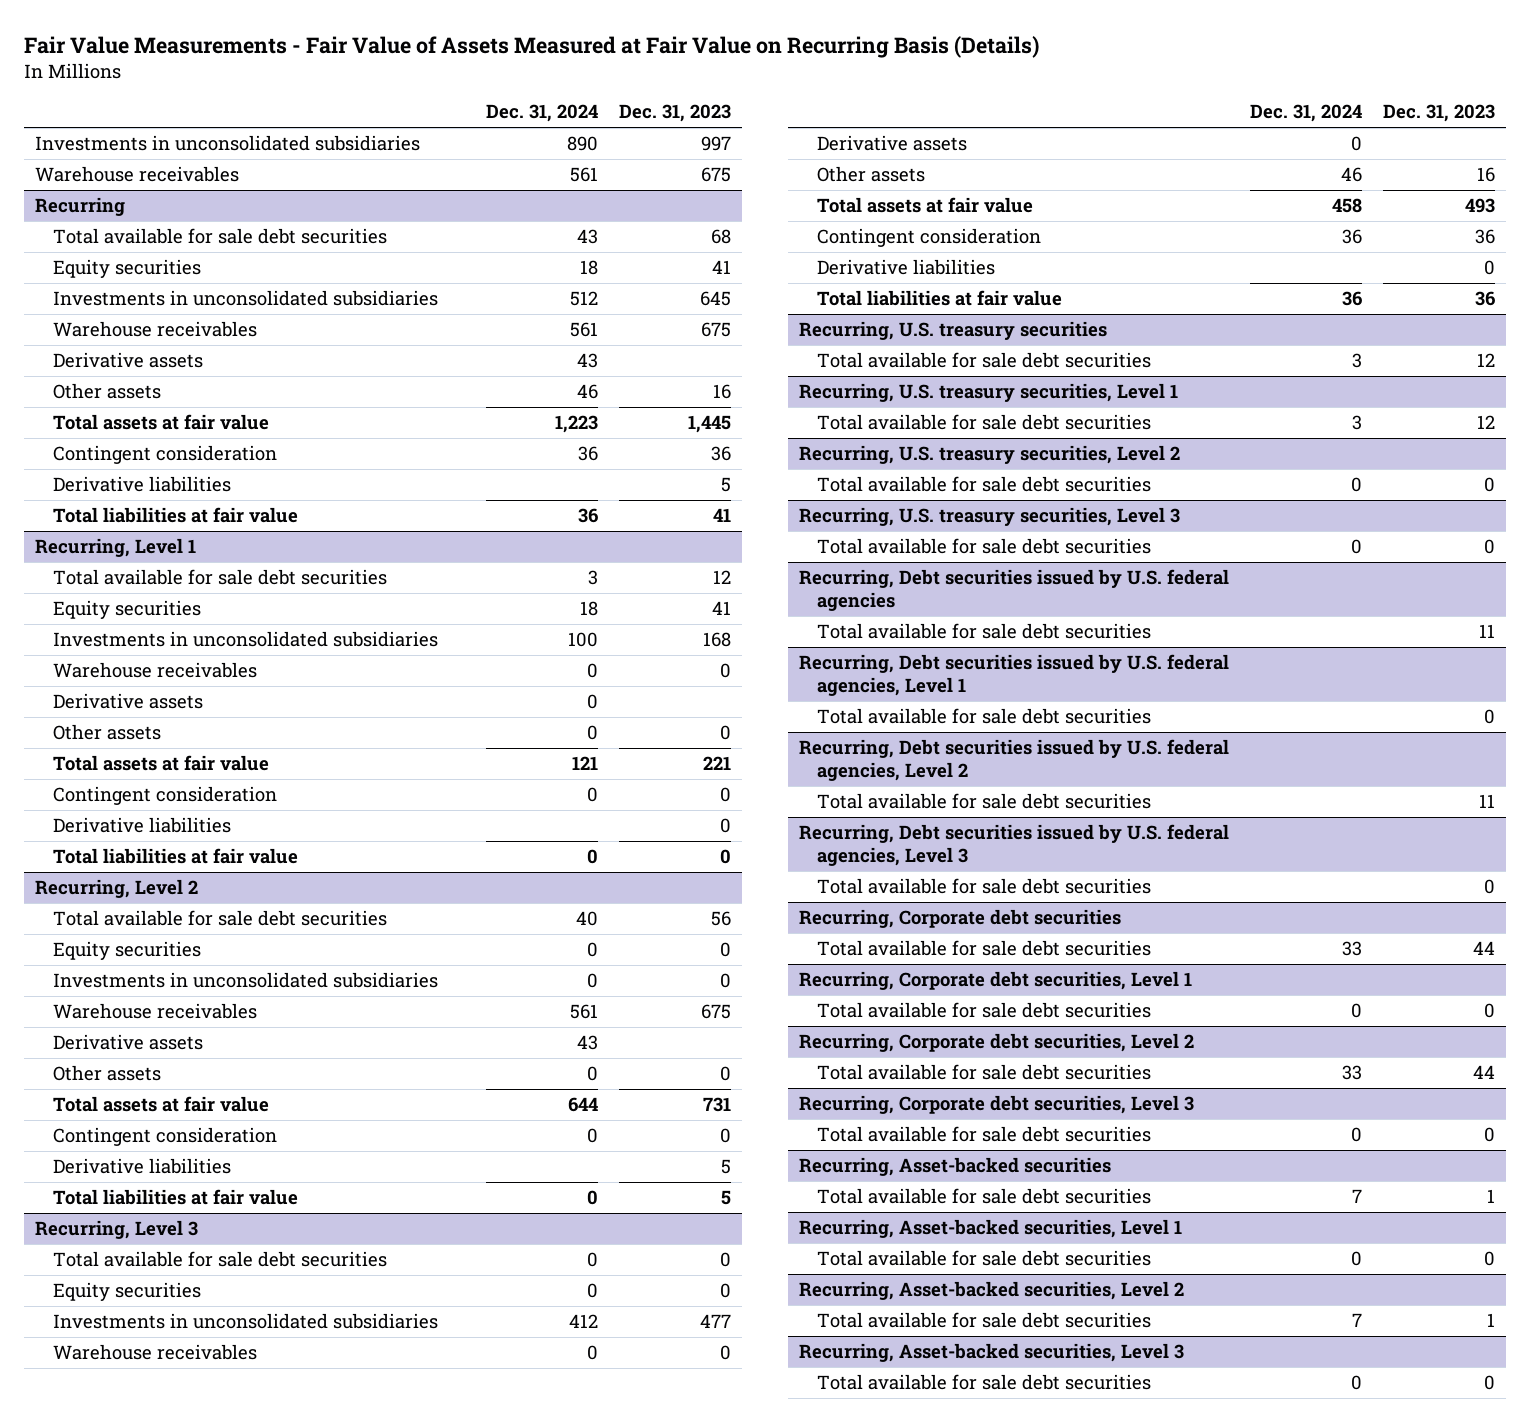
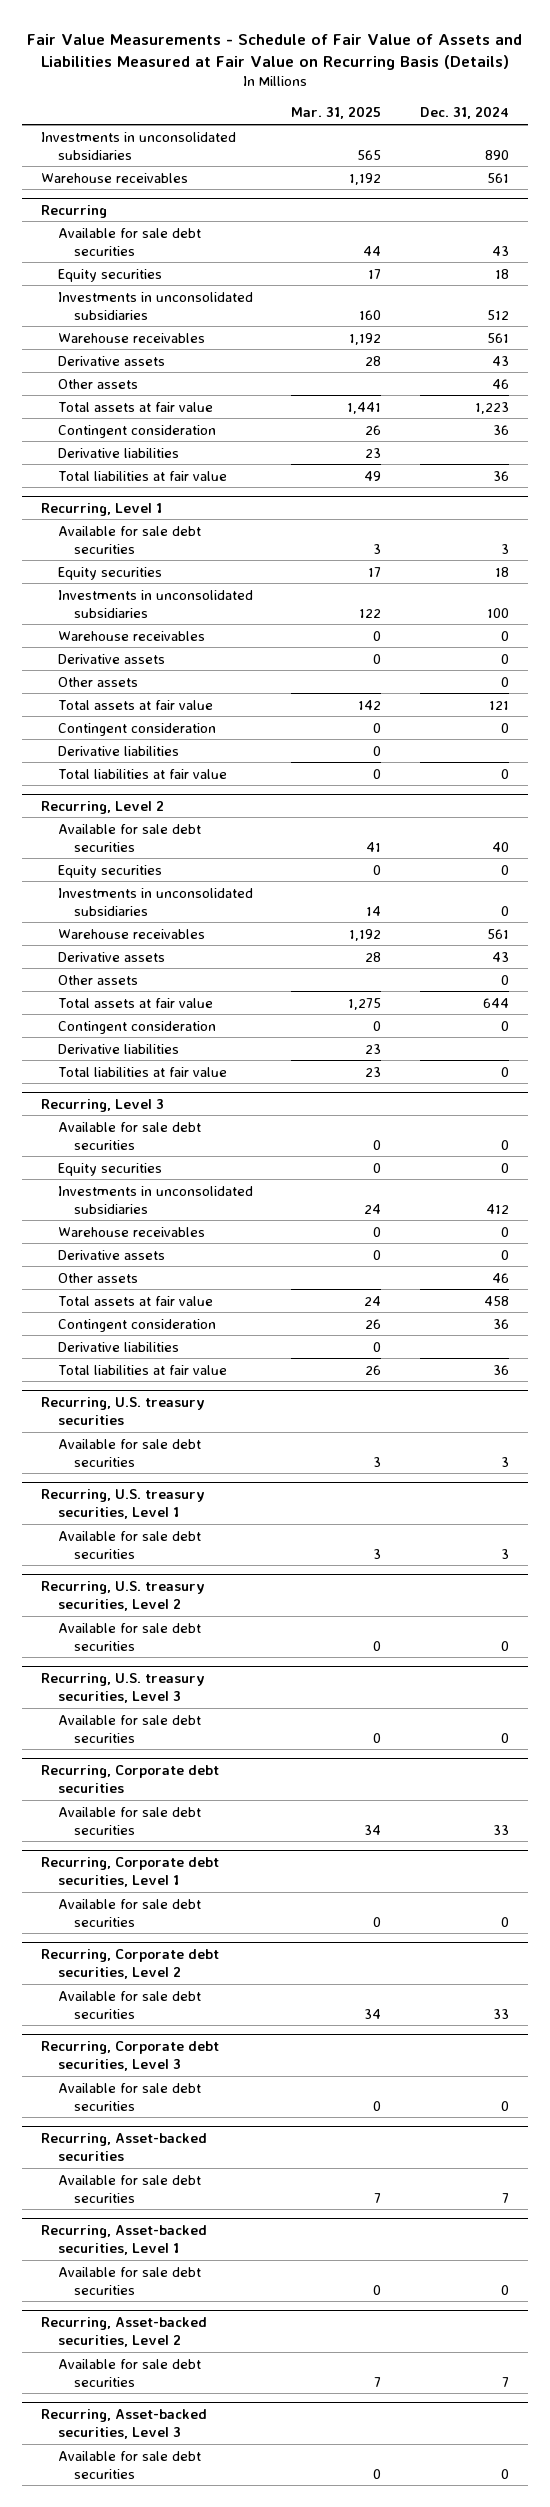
- Fair Value Measurements - Fair Value of Assets Measured at Fair Value on Recurring Basis (Details)
+ Fair Value Measurements - Schedule of Fair Value of Assets and Liabilities Measured at Fair Value on Recurring Basis (Details)
- | Dec. 31, 2024 | Dec. 31, 2023
+ | Mar. 31, 2025 | Dec. 31, 2024
@ Recurring
- Total available for sale debt securities | 43 | 68
+ Available for sale debt securities | 44 | 43
@ Recurring, Level 1
- Total available for sale debt securities | 3 | 12
+ Available for sale debt securities | 3 | 3
@ Recurring, Level 2
- Total available for sale debt securities | 40 | 56
+ Available for sale debt securities | 41 | 40
@ Recurring, Level 3
- Total available for sale debt securities | 0 | 0
+ Available for sale debt securities | 0 | 0
@ Recurring, U.S. treasury securities
- Total available for sale debt securities | 3 | 12
+ Available for sale debt securities | 3 | 3
@ Recurring, U.S. treasury securities, Level 1
- Total available for sale debt securities | 3 | 12
+ Available for sale debt securities | 3 | 3
@ Recurring, U.S. treasury securities, Level 2
- Total available for sale debt securities | 0 | 0
+ Available for sale debt securities | 0 | 0
@ Recurring, U.S. treasury securities, Level 3
- Total available for sale debt securities | 0 | 0
- Recurring, Debt securities issued by U.S. federal agencies
- Total available for sale debt securities | | 11
- Recurring, Debt securities issued by U.S. federal agencies, Level 1
- Total available for sale debt securities | | 0
- Recurring, Debt securities issued by U.S. federal agencies, Level 2
- Total available for sale debt securities | | 11
- Recurring, Debt securities issued by U.S. federal agencies, Level 3
- Total available for sale debt securities | | 0
@ Recurring, U.S. treasury securities, Level 3
+ Available for sale debt securities | 0 | 0
@ Recurring, Corporate debt securities
- Total available for sale debt securities | 33 | 44
+ Available for sale debt securities | 34 | 33
@ Recurring, Corporate debt securities, Level 1
- Total available for sale debt securities | 0 | 0
+ Available for sale debt securities | 0 | 0
@ Recurring, Corporate debt securities, Level 2
- Total available for sale debt securities | 33 | 44
+ Available for sale debt securities | 34 | 33
@ Recurring, Corporate debt securities, Level 3
- Total available for sale debt securities | 0 | 0
+ Available for sale debt securities | 0 | 0
@ Recurring, Asset-backed securities
- Total available for sale debt securities | 7 | 1
+ Available for sale debt securities | 7 | 7
@ Recurring, Asset-backed securities, Level 1
- Total available for sale debt securities | 0 | 0
+ Available for sale debt securities | 0 | 0
@ Recurring, Asset-backed securities, Level 2
- Total available for sale debt securities | 7 | 1
+ Available for sale debt securities | 7 | 7
@ Recurring, Asset-backed securities, Level 3
- Total available for sale debt securities | 0 | 0
+ Available for sale debt securities | 0 | 0

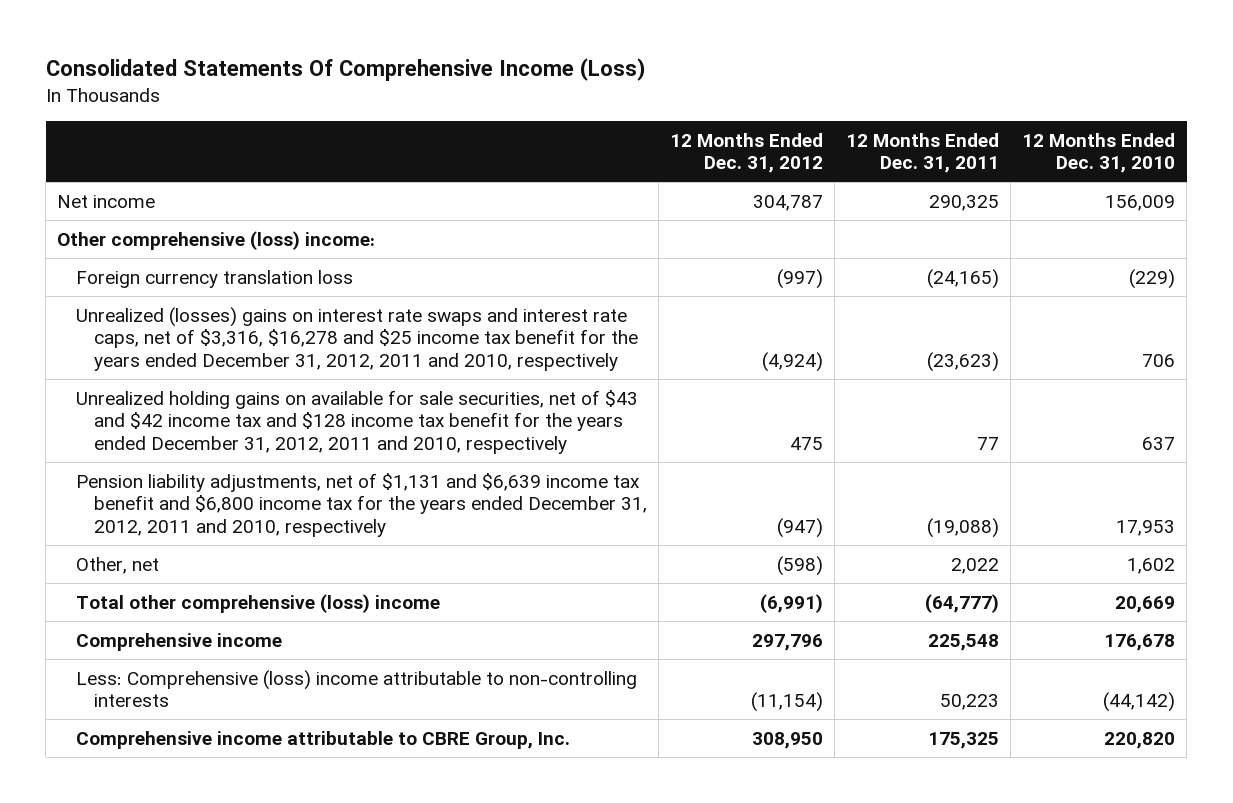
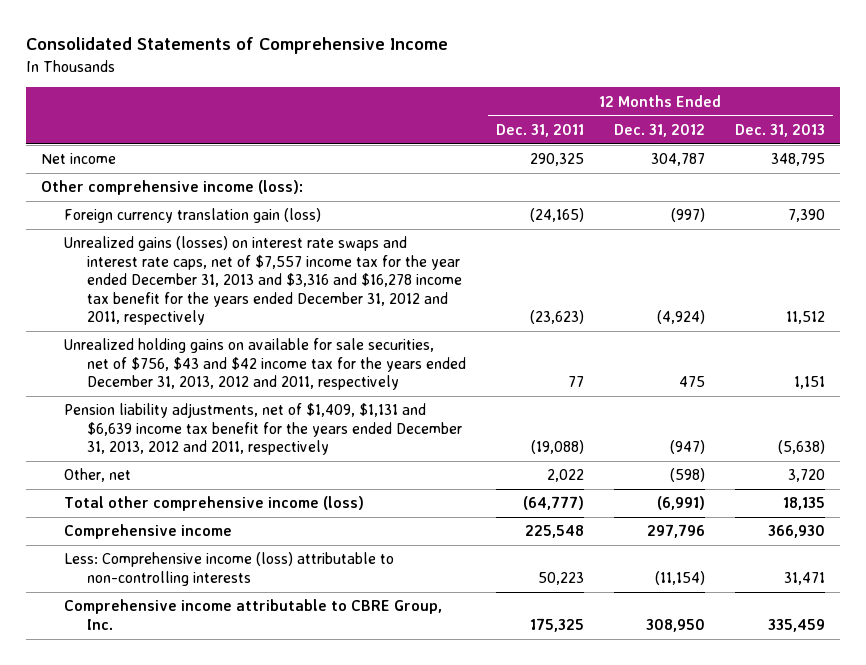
- Consolidated Statements Of Comprehensive Income (Loss)
+ Consolidated Statements of Comprehensive Income
- | 12 Months Ended Dec. 31, 2012 | 12 Months Ended Dec. 31, 2011 | 12 Months Ended Dec. 31, 2010
+ | 12 Months Ended Dec. 31, 2011 | 12 Months Ended Dec. 31, 2012 | 12 Months Ended Dec. 31, 2013
- Other comprehensive (loss) income:
- Foreign currency translation loss | (997) | (24,165) | (229)
- Unrealized (losses) gains on interest rate swaps and interest rate caps, net of $3,316, $16,278 and $25 income tax benefit for the years ended December 31, 2012, 2011 and 2010, respectively | (4,924) | (23,623) | 706
- Unrealized holding gains on available for sale securities, net of $43 and $42 income tax and $128 income tax benefit for the years ended December 31, 2012, 2011 and 2010, respectively | 475 | 77 | 637
- Pension liability adjustments, net of $1,131 and $6,639 income tax benefit and $6,800 income tax for the years ended December 31, 2012, 2011 and 2010, respectively | (947) | (19,088) | 17,953
+ Other comprehensive income (loss):
+ Foreign currency translation gain (loss) | (24,165) | (997) | 7,390
+ Unrealized gains (losses) on interest rate swaps and interest rate caps, net of $7,557 income tax for the year ended December 31, 2013 and $3,316 and $16,278 income tax benefit for the years ended December 31, 2012 and 2011, respectively | (23,623) | (4,924) | 11,512
+ Unrealized holding gains on available for sale securities, net of $756, $43 and $42 income tax for the years ended December 31, 2013, 2012 and 2011, respectively | 77 | 475 | 1,151
+ Pension liability adjustments, net of $1,409, $1,131 and $6,639 income tax benefit for the years ended December 31, 2013, 2012 and 2011, respectively | (19,088) | (947) | (5,638)
- Total other comprehensive (loss) income | (6,991) | (64,777) | 20,669
+ Total other comprehensive income (loss) | (64,777) | (6,991) | 18,135
- Less: Comprehensive (loss) income attributable to non-controlling interests | (11,154) | 50,223 | (44,142)
+ Less: Comprehensive income (loss) attributable to non-controlling interests | 50,223 | (11,154) | 31,471

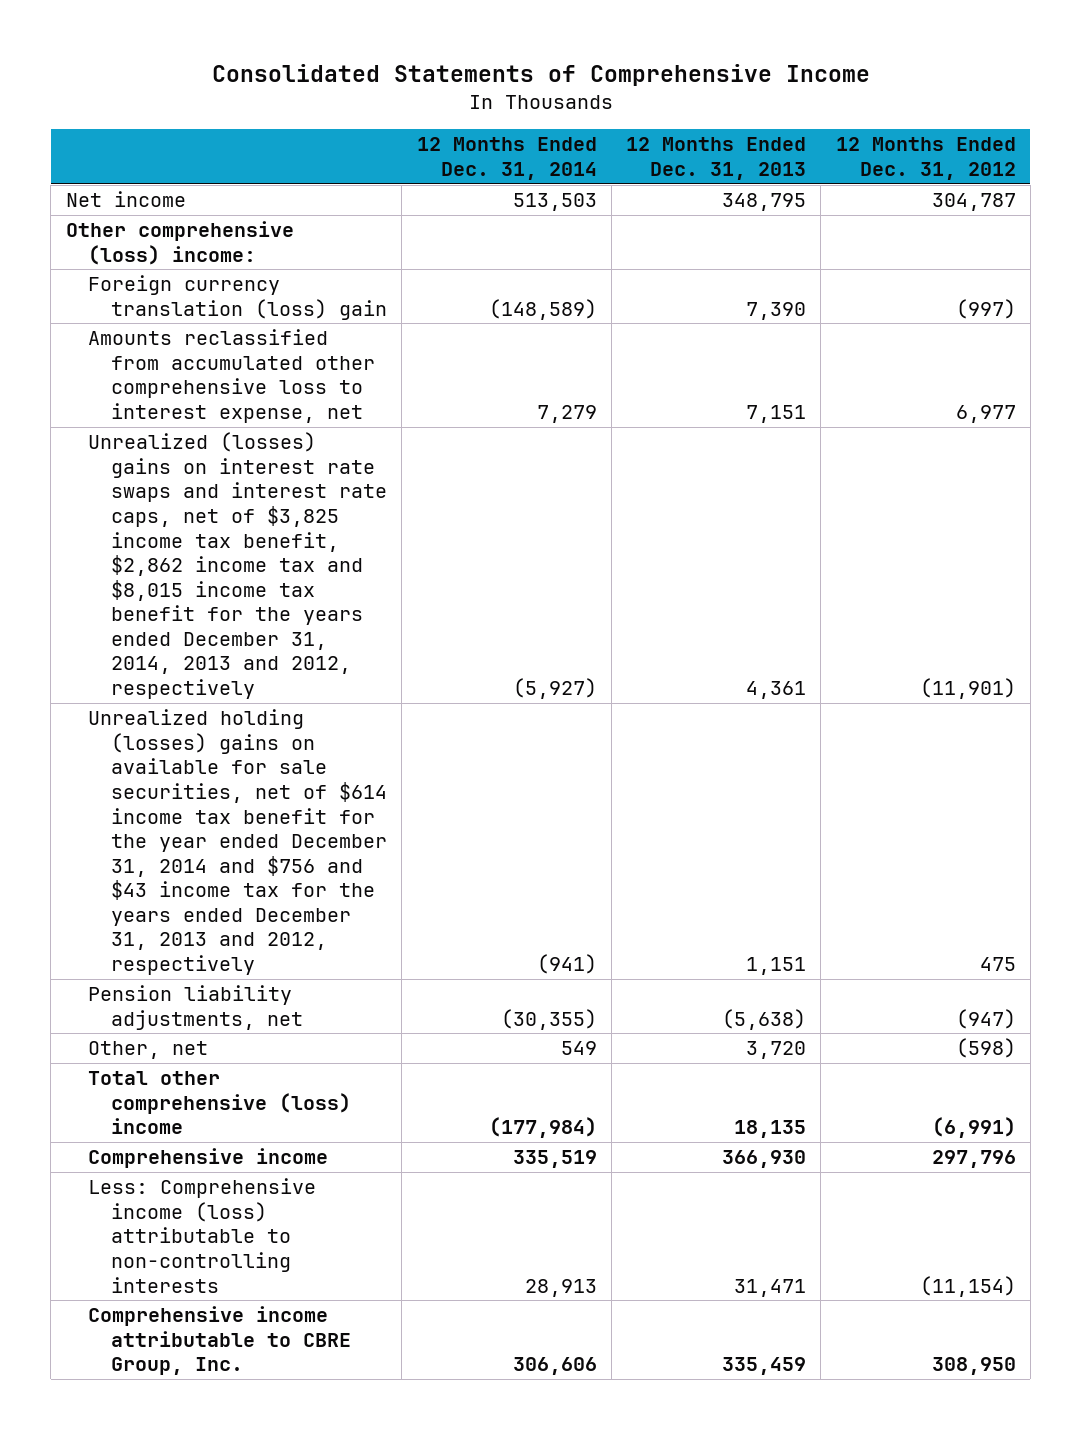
- | 12 Months Ended Dec. 31, 2011 | 12 Months Ended Dec. 31, 2012 | 12 Months Ended Dec. 31, 2013
+ | 12 Months Ended Dec. 31, 2014 | 12 Months Ended Dec. 31, 2013 | 12 Months Ended Dec. 31, 2012
- Other comprehensive income (loss):
- Foreign currency translation gain (loss) | (24,165) | (997) | 7,390
- Unrealized gains (losses) on interest rate swaps and interest rate caps, net of $7,557 income tax for the year ended December 31, 2013 and $3,316 and $16,278 income tax benefit for the years ended December 31, 2012 and 2011, respectively | (23,623) | (4,924) | 11,512
- Unrealized holding gains on available for sale securities, net of $756, $43 and $42 income tax for the years ended December 31, 2013, 2012 and 2011, respectively | 77 | 475 | 1,151
- Pension liability adjustments, net of $1,409, $1,131 and $6,639 income tax benefit for the years ended December 31, 2013, 2012 and 2011, respectively | (19,088) | (947) | (5,638)
+ Other comprehensive (loss) income:
+ Foreign currency translation (loss) gain | (148,589) | 7,390 | (997)
+ Amounts reclassified from accumulated other comprehensive loss to interest expense, net | 7,279 | 7,151 | 6,977
+ Unrealized (losses) gains on interest rate swaps and interest rate caps, net of $3,825 income tax benefit, $2,862 income tax and $8,015 income tax benefit for the years ended December 31, 2014, 2013 and 2012, respectively | (5,927) | 4,361 | (11,901)
+ Unrealized holding (losses) gains on available for sale securities, net of $614 income tax benefit for the year ended December 31, 2014 and $756 and $43 income tax for the years ended December 31, 2013 and 2012, respectively | (941) | 1,151 | 475
+ Pension liability adjustments, net | (30,355) | (5,638) | (947)
- Total other comprehensive income (loss) | (64,777) | (6,991) | 18,135
+ Total other comprehensive (loss) income | (177,984) | 18,135 | (6,991)

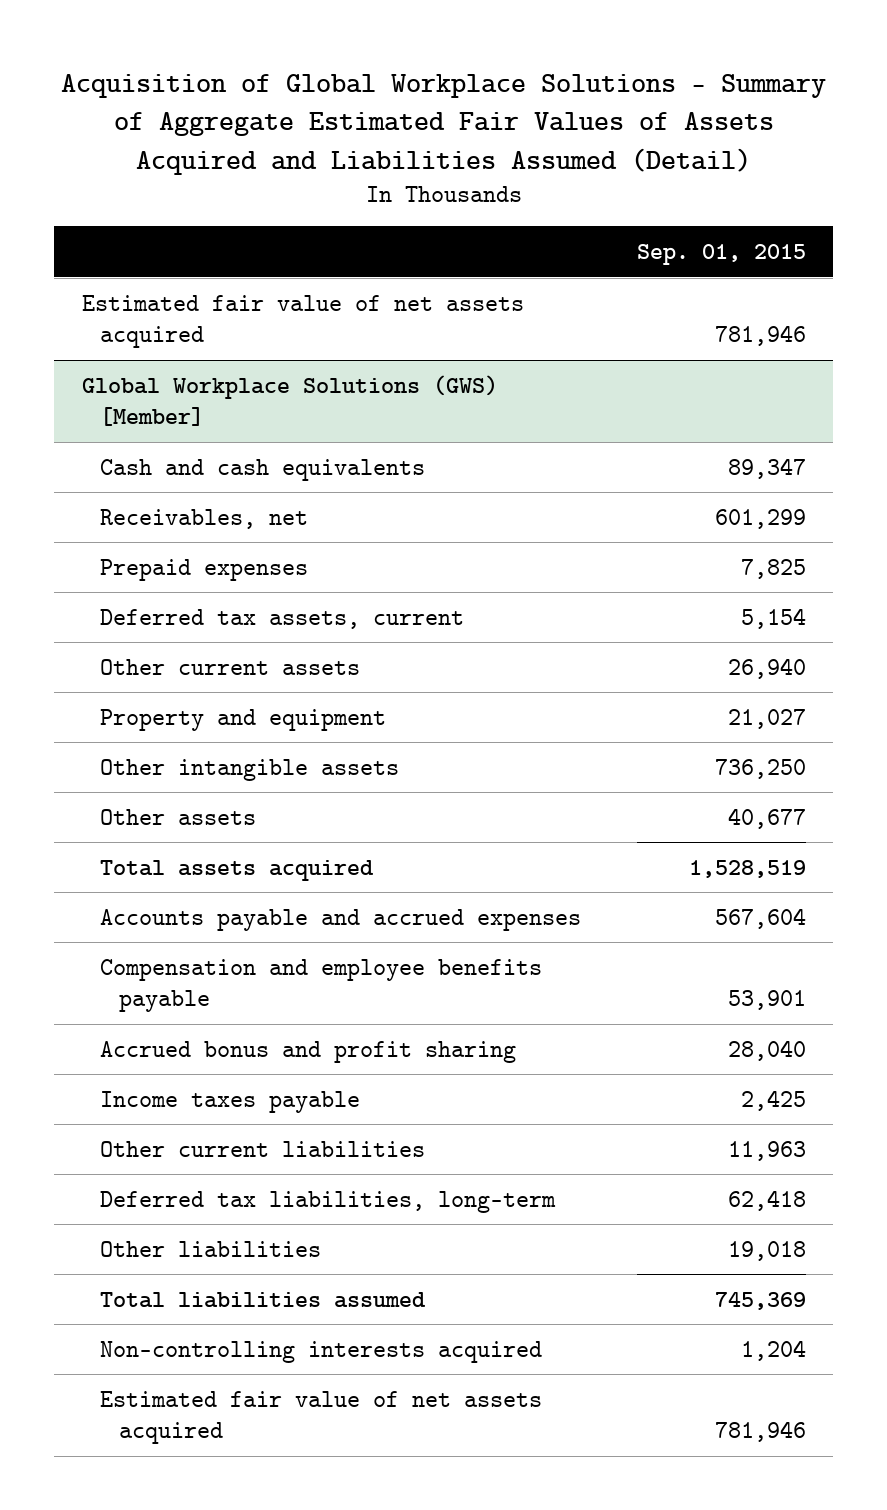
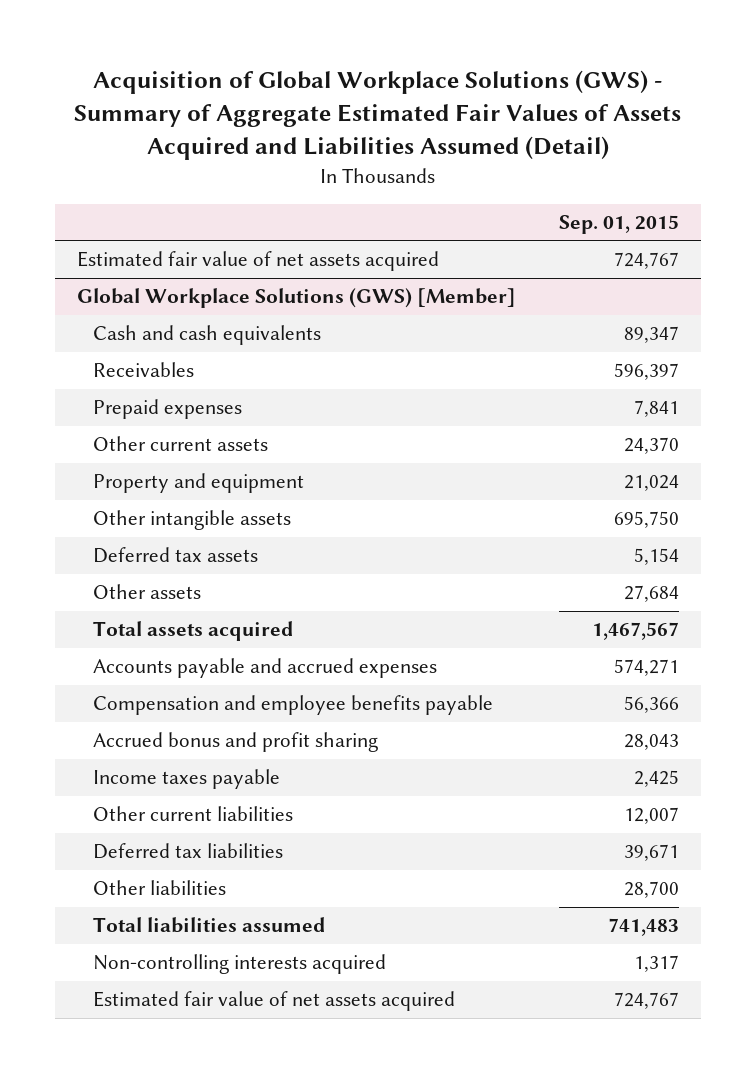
- Acquisition of Global Workplace Solutions - Summary of Aggregate Estimated Fair Values of Assets Acquired and Liabilities Assumed (Detail)
+ Acquisition of Global Workplace Solutions (GWS) - Summary of Aggregate Estimated Fair Values of Assets Acquired and Liabilities Assumed (Detail)
- Estimated fair value of net assets acquired | 781,946
+ Estimated fair value of net assets acquired | 724,767
@ Global Workplace Solutions (GWS) [Member]
- Receivables, net | 601,299
- Prepaid expenses | 7,825
- Deferred tax assets, current | 5,154
- Other current assets | 26,940
- Property and equipment | 21,027
- Other intangible assets | 736,250
- Other assets | 40,677
- Total assets acquired | 1,528,519
- Accounts payable and accrued expenses | 567,604
- Compensation and employee benefits payable | 53,901
- Accrued bonus and profit sharing | 28,040
+ Receivables | 596,397
+ Prepaid expenses | 7,841
+ Other current assets | 24,370
+ Property and equipment | 21,024
+ Other intangible assets | 695,750
+ Deferred tax assets | 5,154
+ Other assets | 27,684
+ Total assets acquired | 1,467,567
+ Accounts payable and accrued expenses | 574,271
+ Compensation and employee benefits payable | 56,366
+ Accrued bonus and profit sharing | 28,043
- Other current liabilities | 11,963
- Deferred tax liabilities, long-term | 62,418
- Other liabilities | 19,018
- Total liabilities assumed | 745,369
- Non-controlling interests acquired | 1,204
- Estimated fair value of net assets acquired | 781,946
+ Other current liabilities | 12,007
+ Deferred tax liabilities | 39,671
+ Other liabilities | 28,700
+ Total liabilities assumed | 741,483
+ Non-controlling interests acquired | 1,317
+ Estimated fair value of net assets acquired | 724,767

